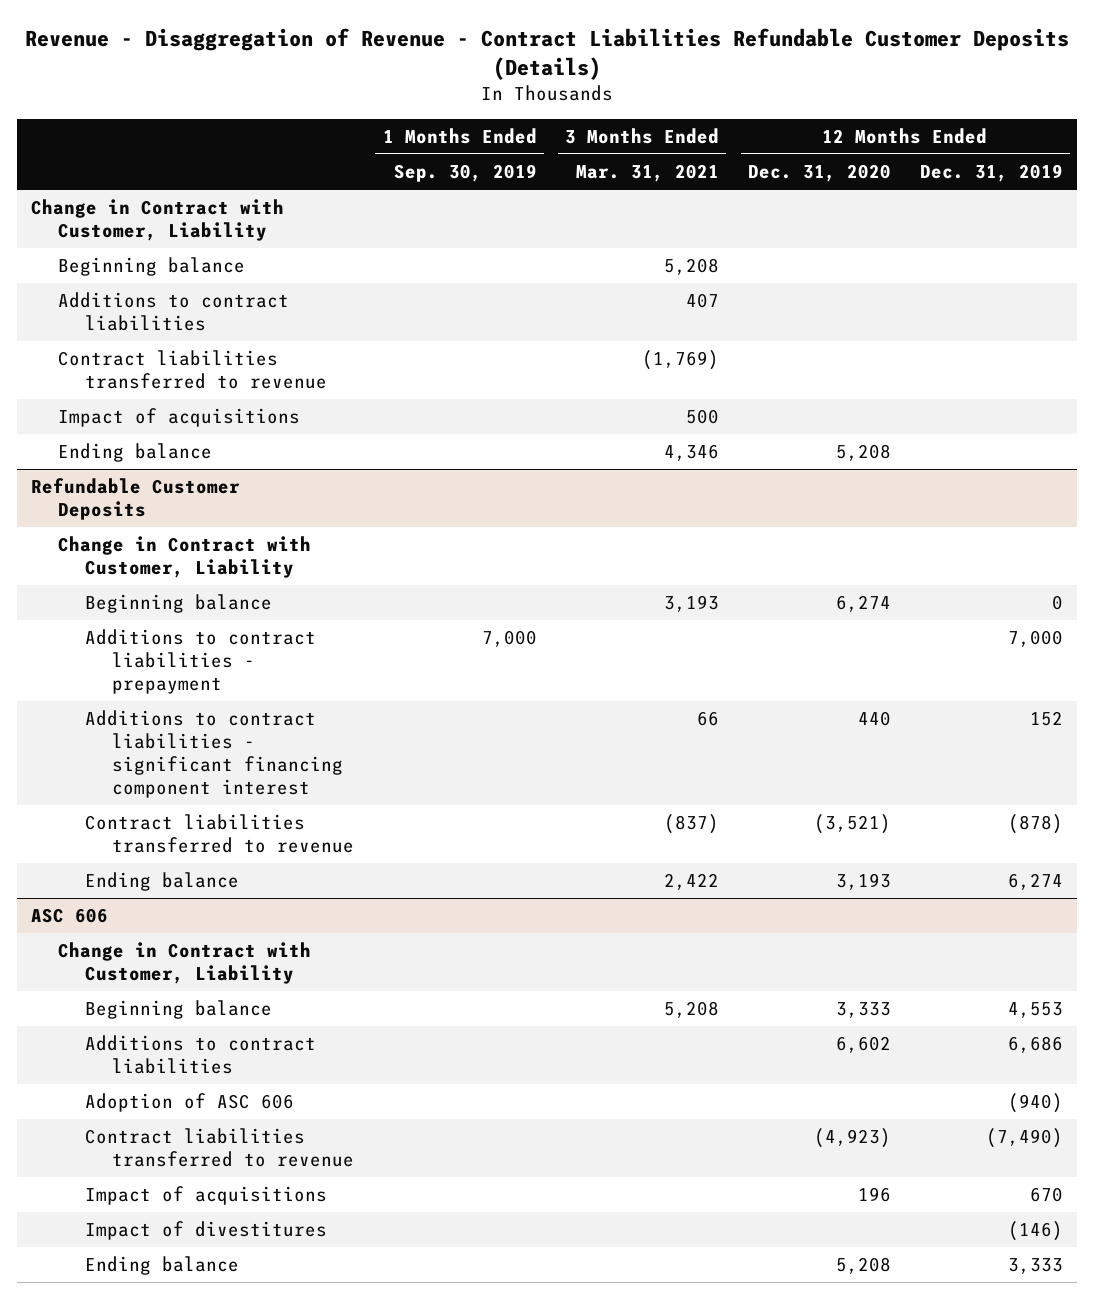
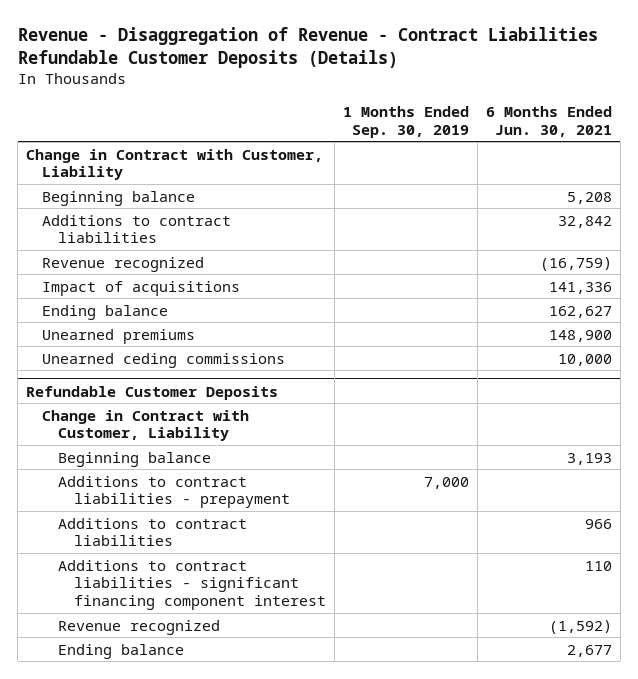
- | 1 Months Ended Sep. 30, 2019 | 3 Months Ended Mar. 31, 2021 | 12 Months Ended Dec. 31, 2020 | 12 Months Ended Dec. 31, 2019
+ | 1 Months Ended Sep. 30, 2019 | 6 Months Ended Jun. 30, 2021
- Contract liabilities transferred to revenue | | (1,769) | |
+ Revenue recognized | | (16,759)
+ Unearned premiums | | 148,900
+ Unearned ceding commissions | | 10,000
@ Refundable Customer Deposits
+ Additions to contract liabilities | | 966
- Contract liabilities transferred to revenue | | (837) | (3,521) | (878)
+ Revenue recognized | | (1,592)
- ASC 606
- Change in Contract with Customer, Liability
- Beginning balance | | 5,208 | 3,333 | 4,553
- Additions to contract liabilities | | | 6,602 | 6,686
- Adoption of ASC 606 | | | | (940)
- Contract liabilities transferred to revenue | | | (4,923) | (7,490)
- Impact of acquisitions | | | 196 | 670
- Impact of divestitures | | | | (146)
- Ending balance | | | 5,208 | 3,333

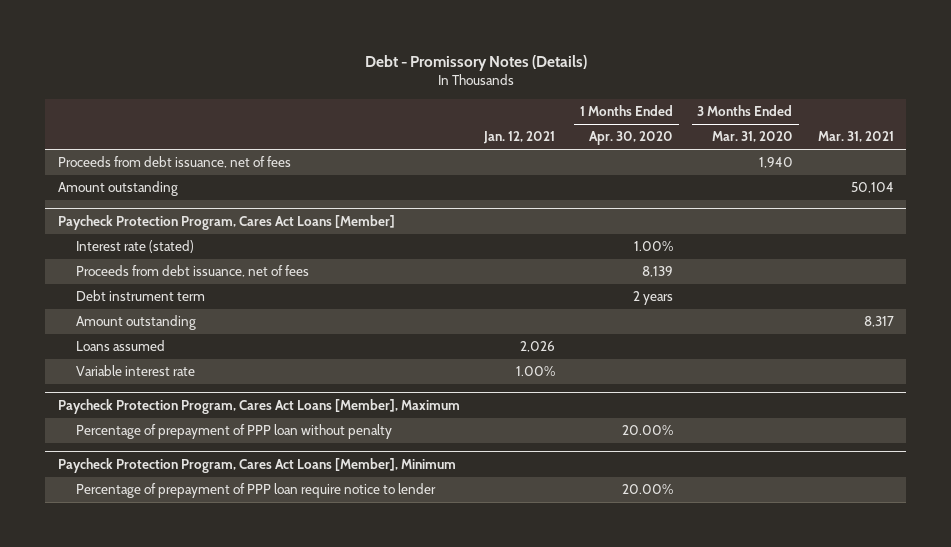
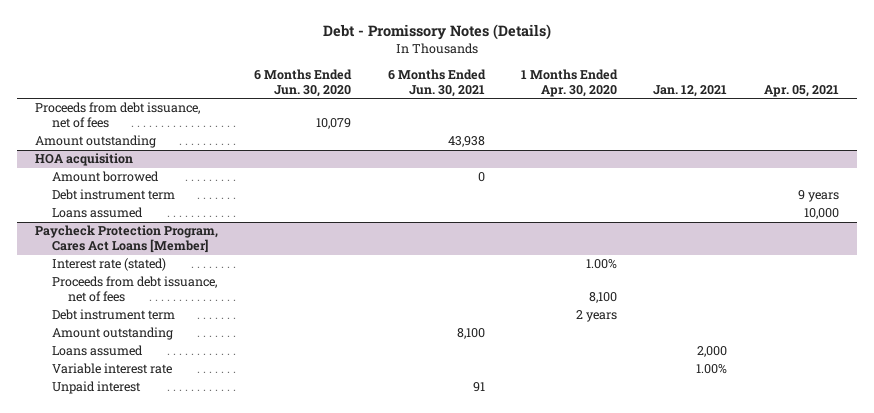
- | Jan. 12, 2021 | 1 Months Ended Apr. 30, 2020 | 3 Months Ended Mar. 31, 2020 | Mar. 31, 2021
+ | 6 Months Ended Jun. 30, 2020 | 6 Months Ended Jun. 30, 2021 | 1 Months Ended Apr. 30, 2020 | Jan. 12, 2021 | Apr. 05, 2021
+ HOA acquisition
+ Amount borrowed | | 0 | | |
+ Debt instrument term | | | | | 9 years
+ Loans assumed | | | | | 10,000
@ Paycheck Protection Program, Cares Act Loans [Member]
- Proceeds from debt issuance, net of fees | | 8,139 | |
+ Proceeds from debt issuance, net of fees | | | 8,100 | |
- Loans assumed | 2,026 | | |
+ Loans assumed | | | | 2,000 |
- Paycheck Protection Program, Cares Act Loans [Member], Maximum
- Percentage of prepayment of PPP loan without penalty | | 20.00% | |
- Paycheck Protection Program, Cares Act Loans [Member], Minimum
- Percentage of prepayment of PPP loan require notice to lender | | 20.00% | |
@ Paycheck Protection Program, Cares Act Loans [Member]
+ Unpaid interest | | 91 | | |

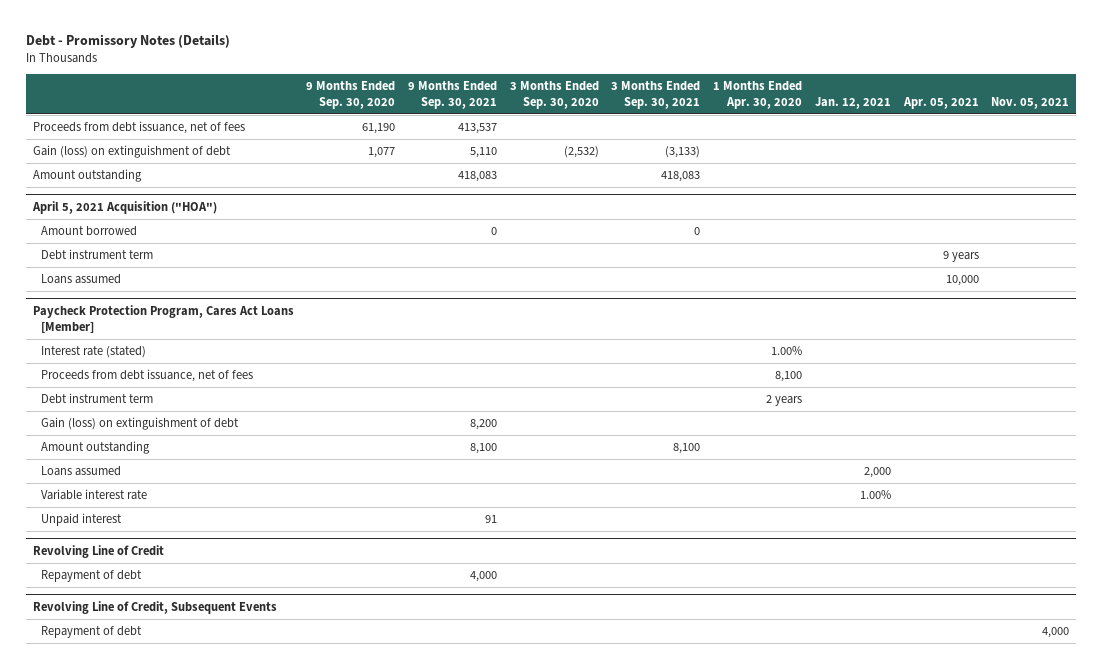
- | 6 Months Ended Jun. 30, 2020 | 6 Months Ended Jun. 30, 2021 | 1 Months Ended Apr. 30, 2020 | Jan. 12, 2021 | Apr. 05, 2021
+ | 9 Months Ended Sep. 30, 2020 | 9 Months Ended Sep. 30, 2021 | 3 Months Ended Sep. 30, 2020 | 3 Months Ended Sep. 30, 2021 | 1 Months Ended Apr. 30, 2020 | Jan. 12, 2021 | Apr. 05, 2021 | Nov. 05, 2021
+ Gain (loss) on extinguishment of debt | 1,077 | 5,110 | (2,532) | (3,133) | | | |
- HOA acquisition
+ April 5, 2021 Acquisition ("HOA")
@ Paycheck Protection Program, Cares Act Loans [Member]
+ Gain (loss) on extinguishment of debt | | 8,200 | | | | | |
+ Revolving Line of Credit
+ Repayment of debt | | 4,000 | | | | | |
+ Revolving Line of Credit, Subsequent Events
+ Repayment of debt | | | | | | | | 4,000

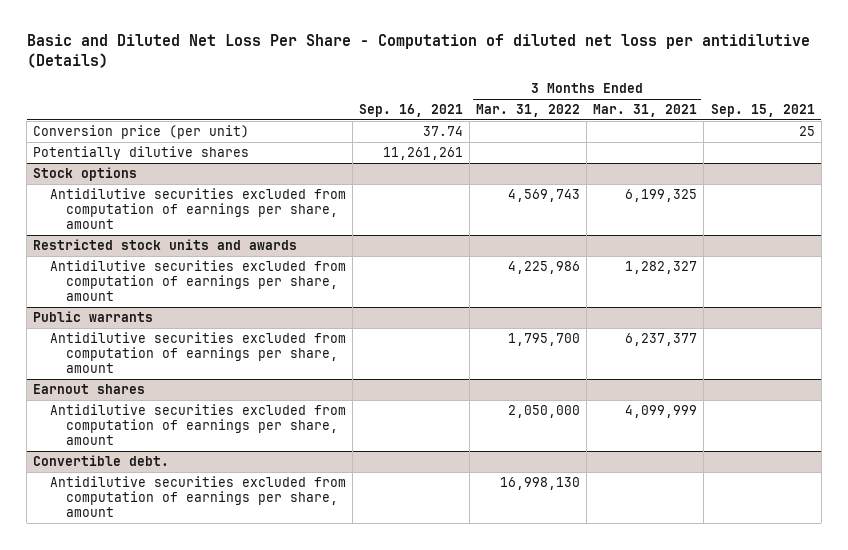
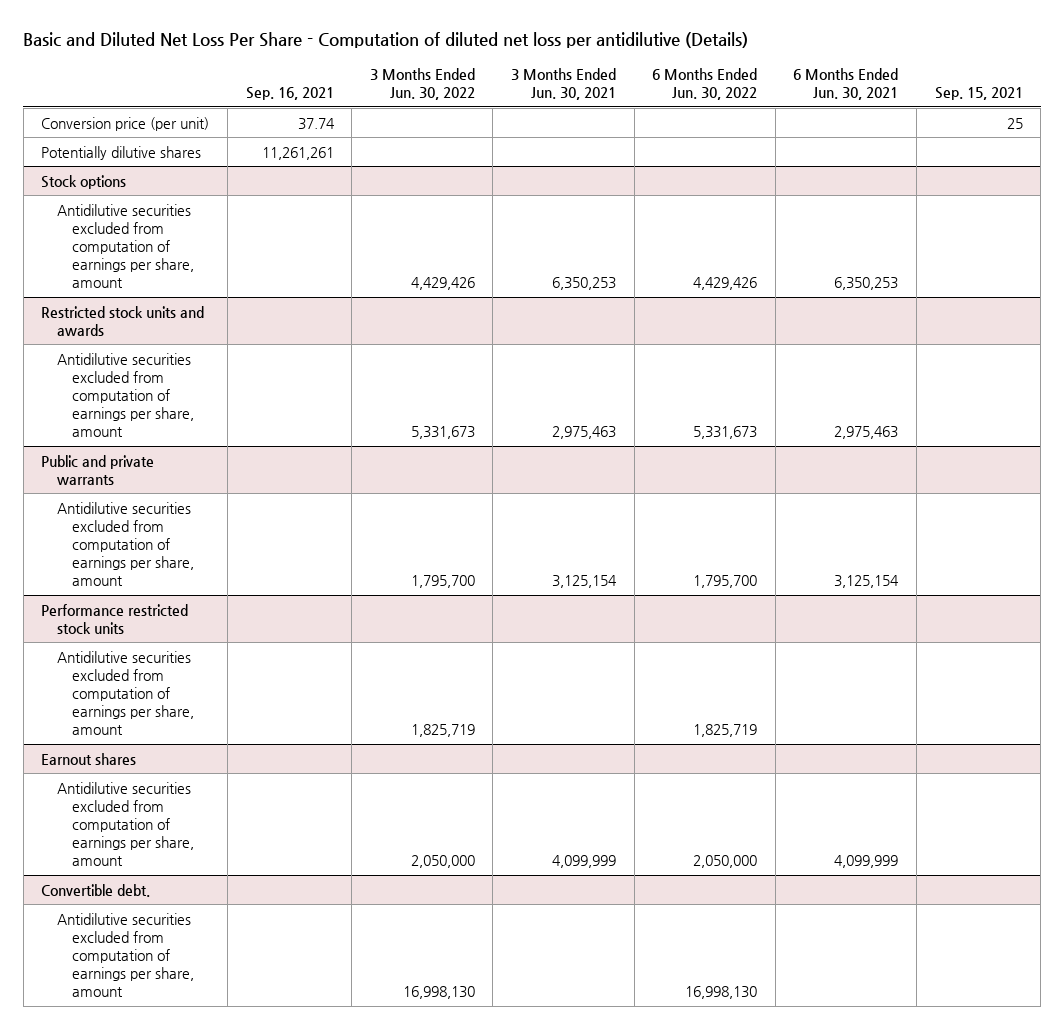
- | Sep. 16, 2021 | 3 Months Ended Mar. 31, 2022 | 3 Months Ended Mar. 31, 2021 | Sep. 15, 2021
+ | Sep. 16, 2021 | 3 Months Ended Jun. 30, 2022 | 3 Months Ended Jun. 30, 2021 | 6 Months Ended Jun. 30, 2022 | 6 Months Ended Jun. 30, 2021 | Sep. 15, 2021
- Public warrants
+ Public and private warrants
+ Performance restricted stock units
+ Antidilutive securities excluded from computation of earnings per share, amount | | 1,825,719 | | 1,825,719 | |

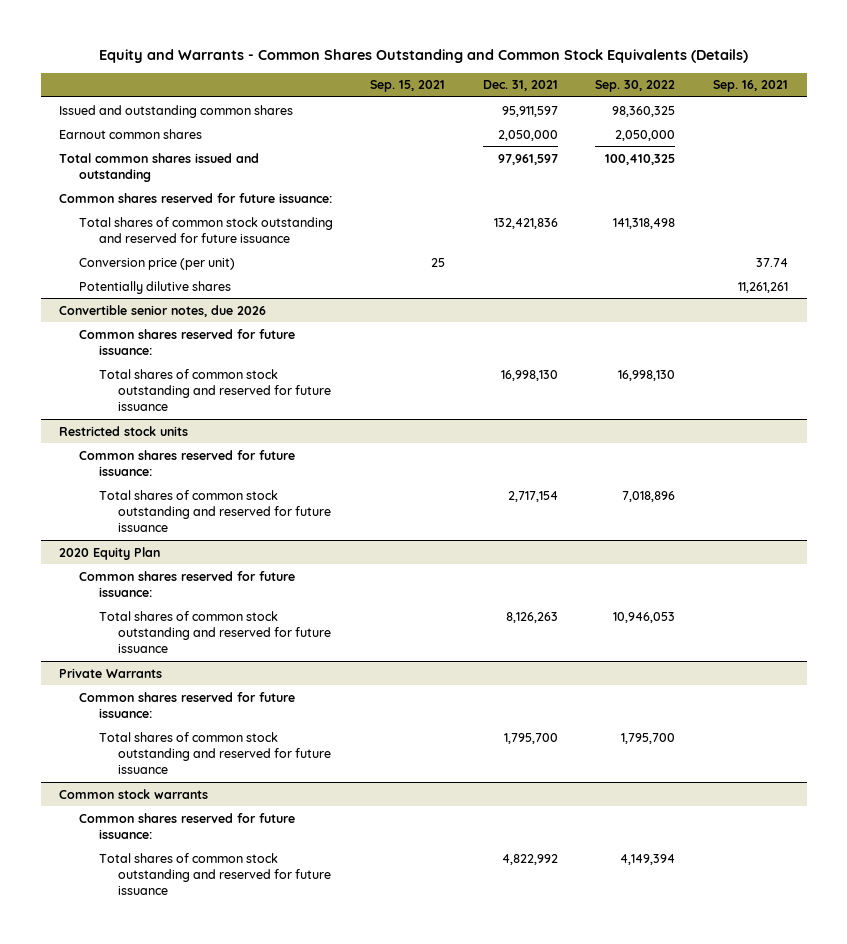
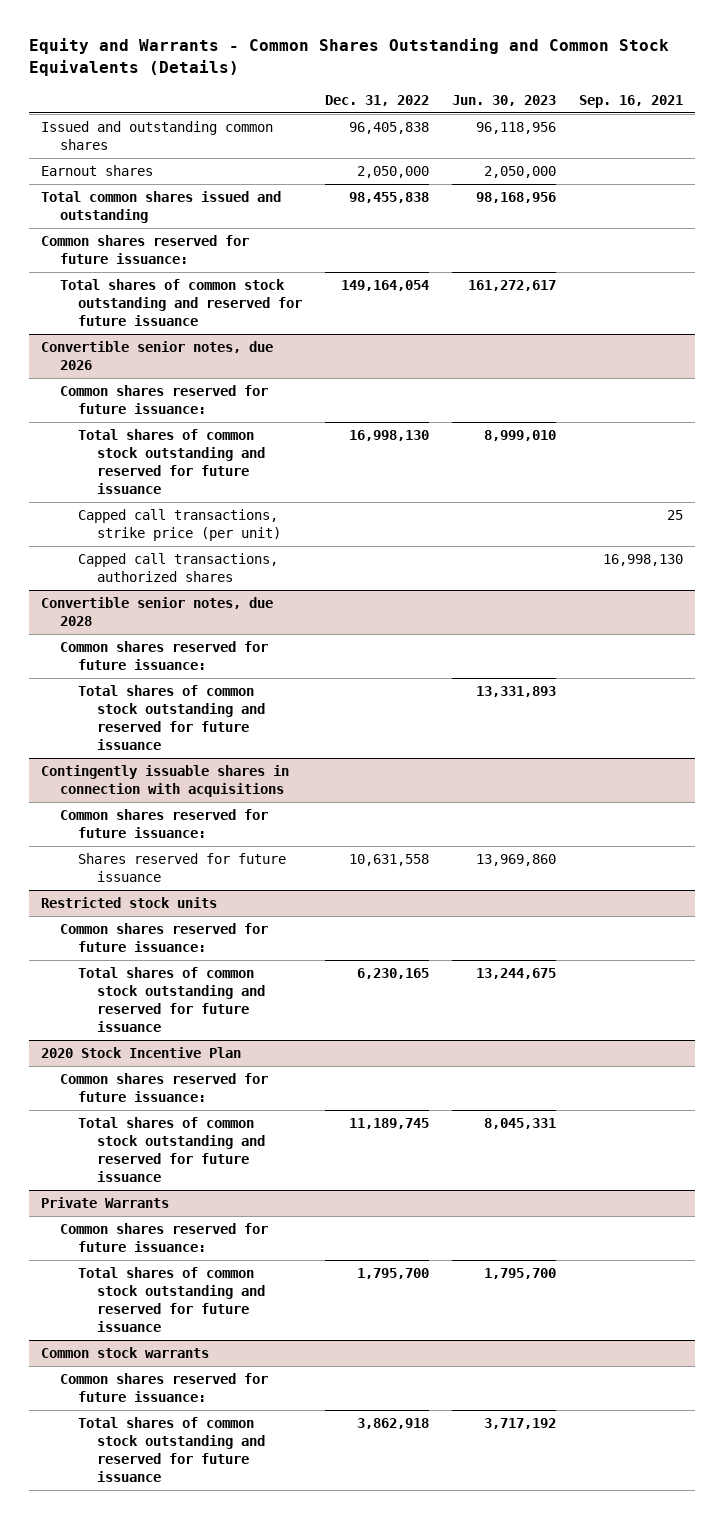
- | Sep. 15, 2021 | Dec. 31, 2021 | Sep. 30, 2022 | Sep. 16, 2021
+ | Dec. 31, 2022 | Jun. 30, 2023 | Sep. 16, 2021
- Earnout common shares | | 2,050,000 | 2,050,000 |
+ Earnout shares | 2,050,000 | 2,050,000 |
- Conversion price (per unit) | 25 | | | 37.74
- Potentially dilutive shares | | | | 11,261,261
@ Convertible senior notes, due 2026
+ Capped call transactions, strike price (per unit) | | | 25
+ Capped call transactions, authorized shares | | | 16,998,130
+ Convertible senior notes, due 2028
+ Common shares reserved for future issuance:
+ Total shares of common stock outstanding and reserved for future issuance | | 13,331,893 |
+ Contingently issuable shares in connection with acquisitions
+ Common shares reserved for future issuance:
+ Shares reserved for future issuance | 10,631,558 | 13,969,860 |
- 2020 Equity Plan
+ 2020 Stock Incentive Plan

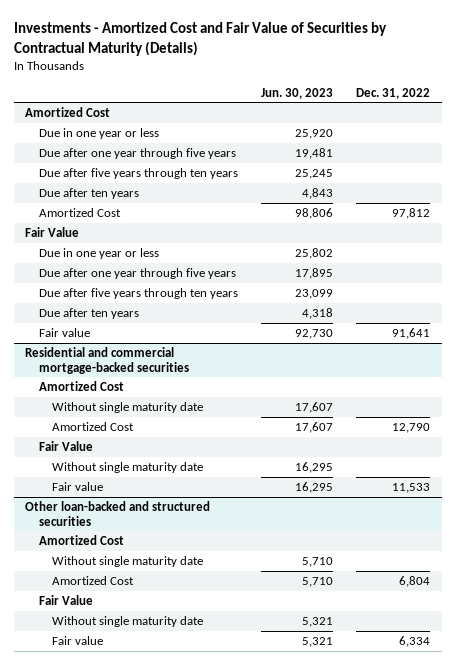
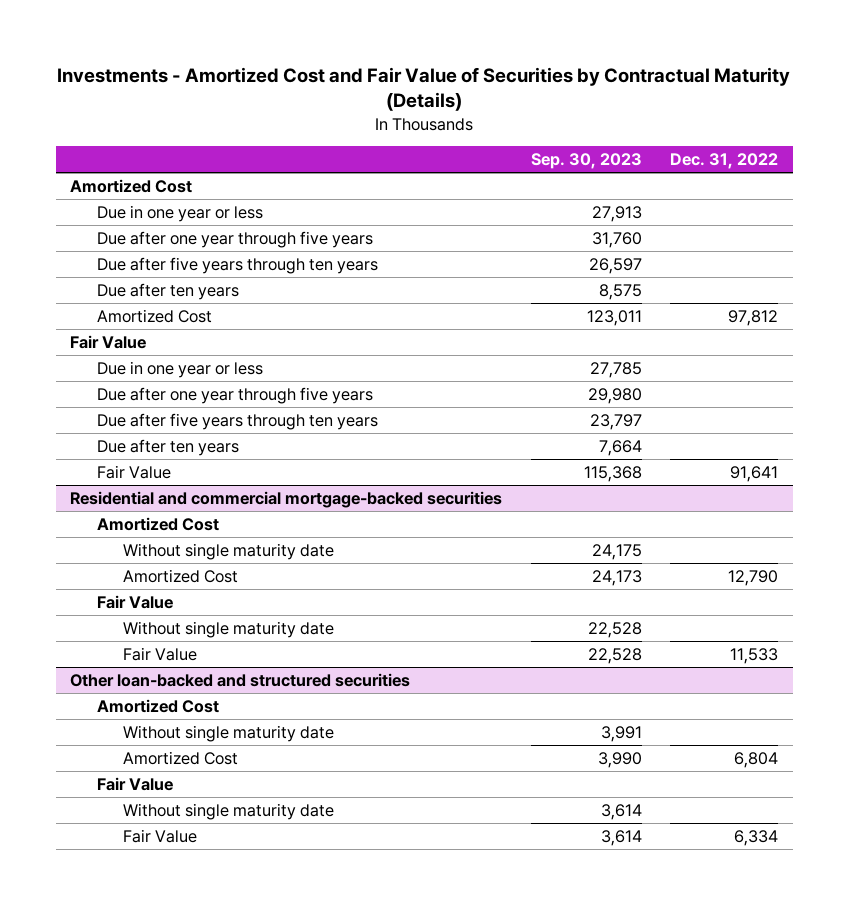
- | Jun. 30, 2023 | Dec. 31, 2022
+ | Sep. 30, 2023 | Dec. 31, 2022
- Fair value | 92,730 | 91,641
+ Fair Value | 115,368 | 91,641
@ Residential and commercial mortgage-backed securities
- Fair value | 16,295 | 11,533
+ Fair Value | 22,528 | 11,533
@ Other loan-backed and structured securities
- Fair value | 5,321 | 6,334
+ Fair Value | 3,614 | 6,334

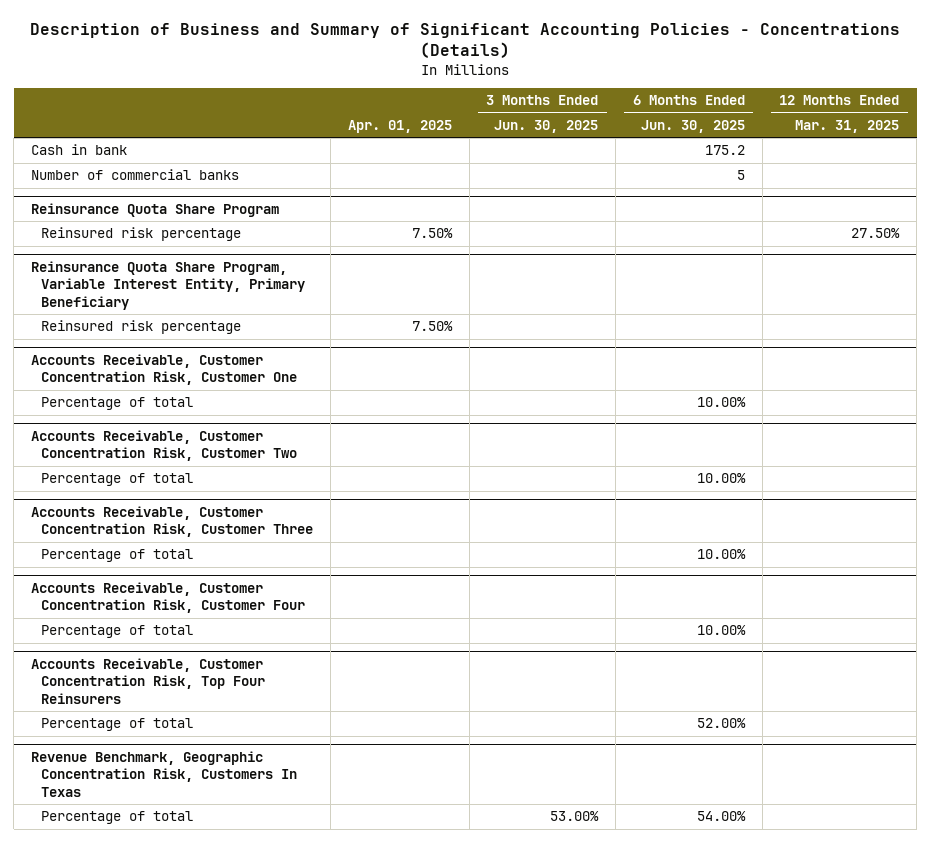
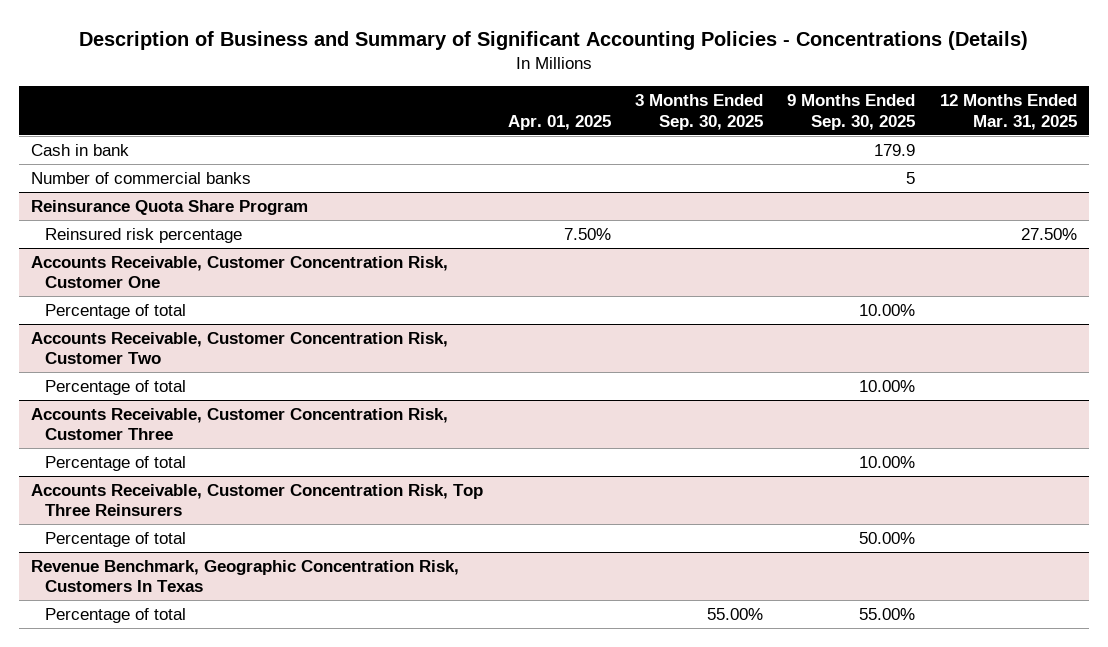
- | Apr. 01, 2025 | 3 Months Ended Jun. 30, 2025 | 6 Months Ended Jun. 30, 2025 | 12 Months Ended Mar. 31, 2025
+ | Apr. 01, 2025 | 3 Months Ended Sep. 30, 2025 | 9 Months Ended Sep. 30, 2025 | 12 Months Ended Mar. 31, 2025
- Reinsurance Quota Share Program, Variable Interest Entity, Primary Beneficiary
- Reinsured risk percentage | 7.50% | | |
- Accounts Receivable, Customer Concentration Risk, Customer Four
- Percentage of total | | | 10.00% |
- Accounts Receivable, Customer Concentration Risk, Top Four Reinsurers
+ Accounts Receivable, Customer Concentration Risk, Top Three Reinsurers

